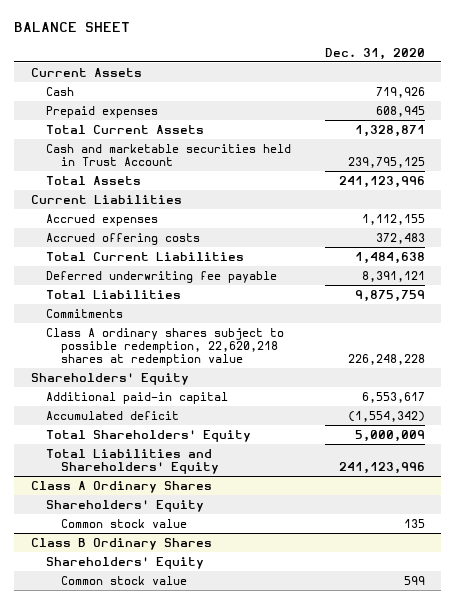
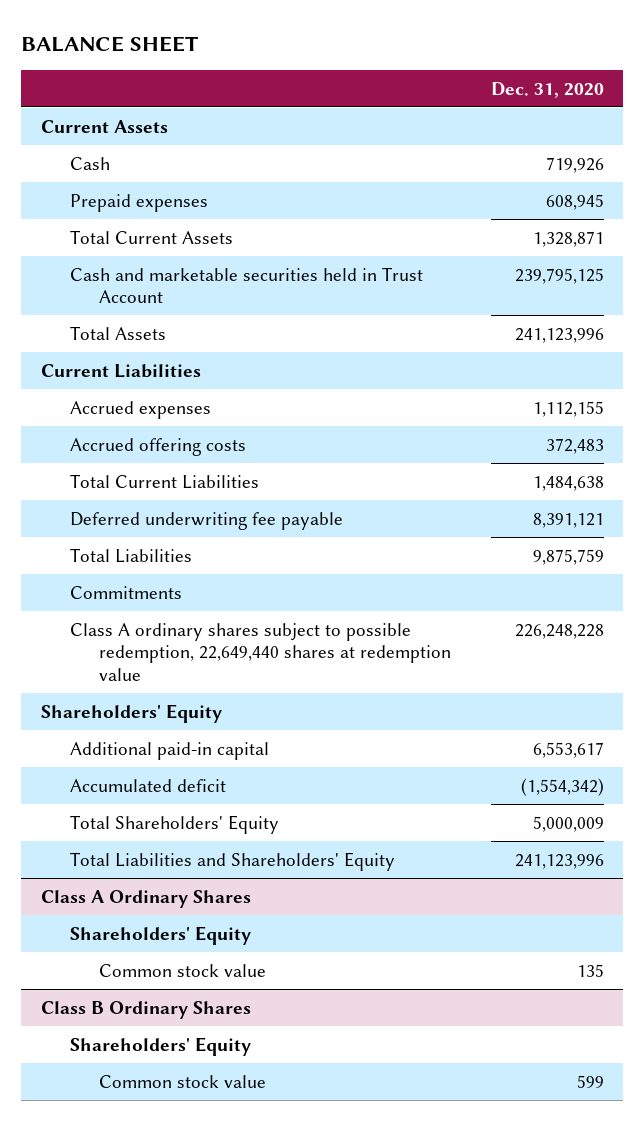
- Class A ordinary shares subject to possible redemption, 22,620,218 shares at redemption value | 226,248,228
+ Class A ordinary shares subject to possible redemption, 22,649,440 shares at redemption value | 226,248,228

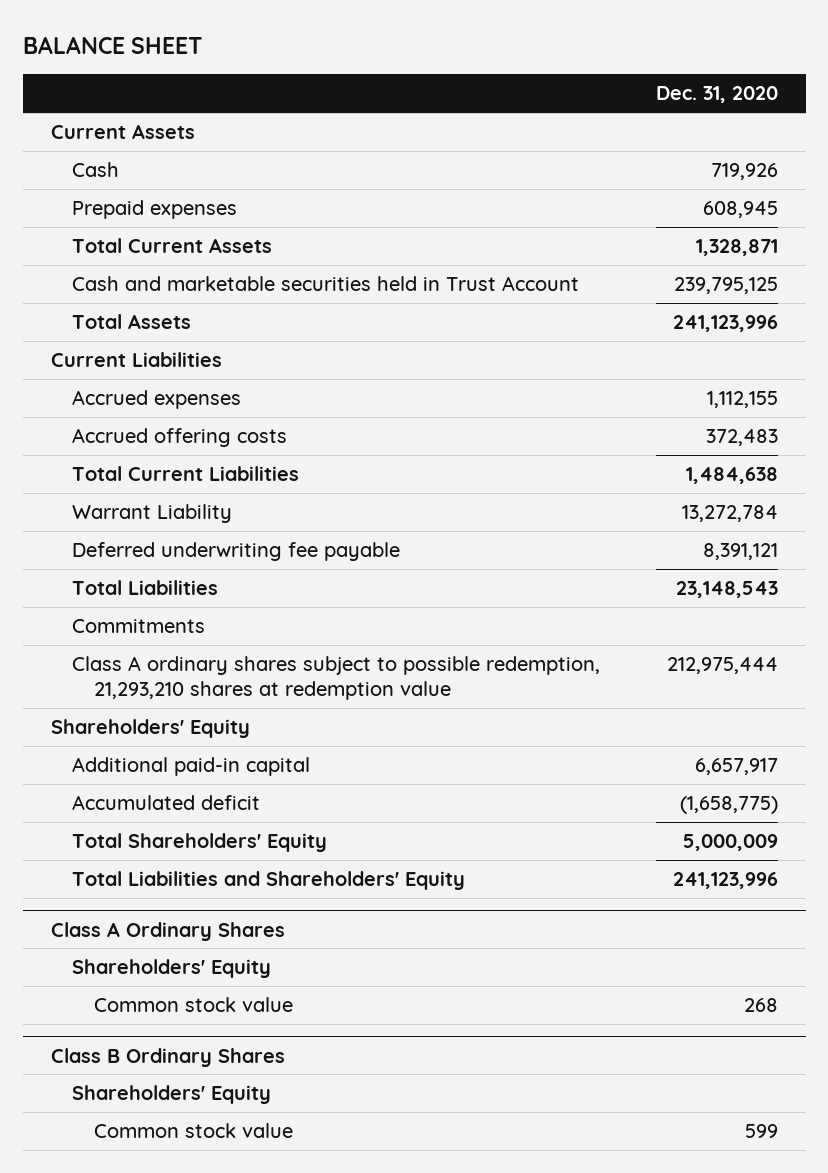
+ Warrant Liability | 13,272,784
- Total Liabilities | 9,875,759
+ Total Liabilities | 23,148,543
- Class A ordinary shares subject to possible redemption, 22,649,440 shares at redemption value | 226,248,228
+ Class A ordinary shares subject to possible redemption, 21,293,210 shares at redemption value | 212,975,444
- Additional paid-in capital | 6,553,617
- Accumulated deficit | (1,554,342)
+ Additional paid-in capital | 6,657,917
+ Accumulated deficit | (1,658,775)
@ Class A Ordinary Shares
- Common stock value | 135
+ Common stock value | 268

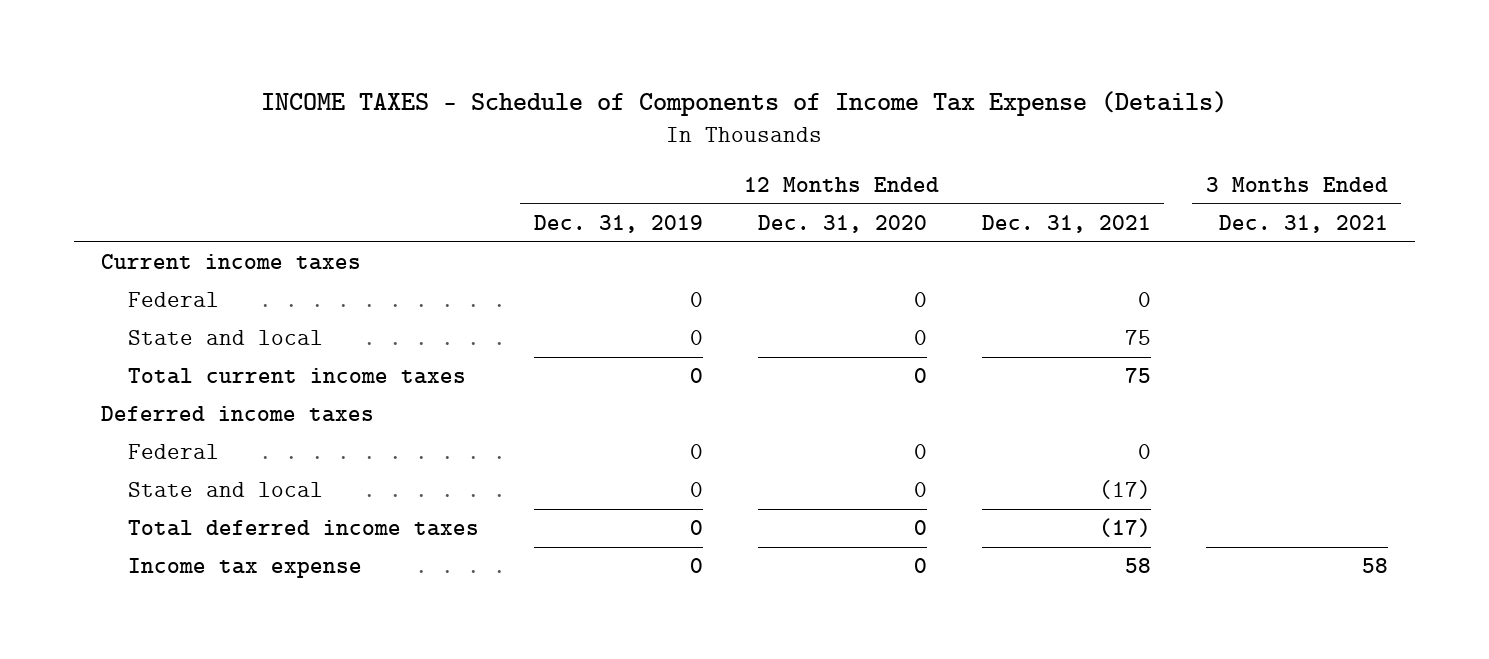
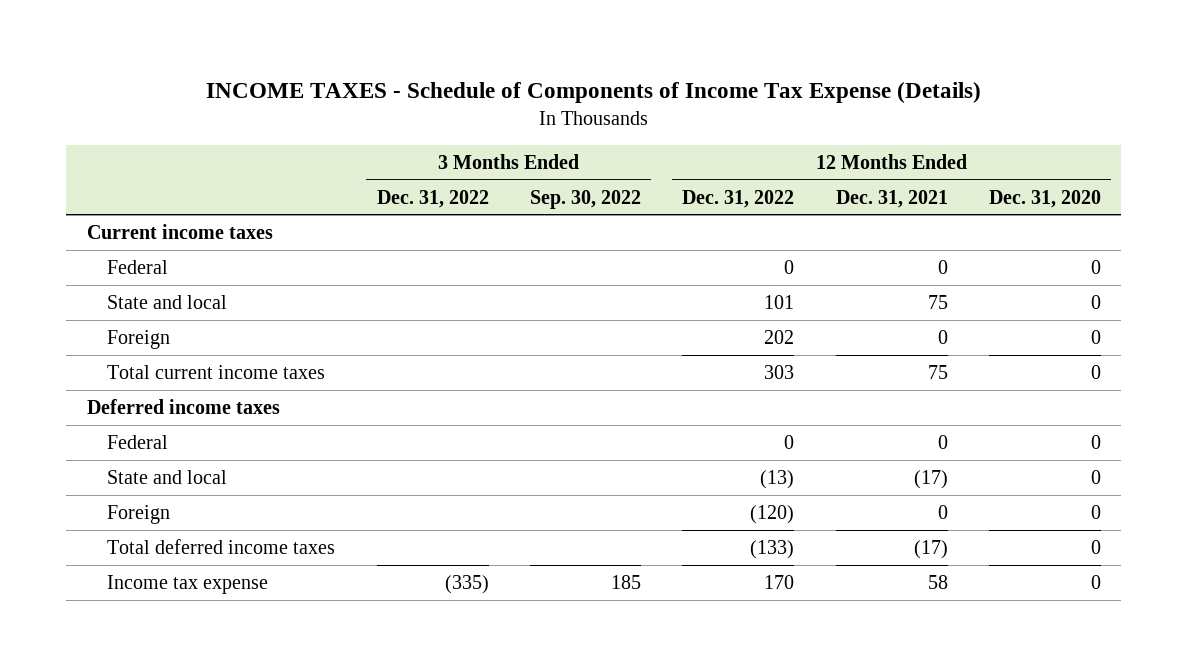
- | 12 Months Ended Dec. 31, 2019 | 12 Months Ended Dec. 31, 2020 | 12 Months Ended Dec. 31, 2021 | 3 Months Ended Dec. 31, 2021
+ | 3 Months Ended Dec. 31, 2022 | 3 Months Ended Sep. 30, 2022 | 12 Months Ended Dec. 31, 2022 | 12 Months Ended Dec. 31, 2021 | 12 Months Ended Dec. 31, 2020
+ Foreign | | | 202 | 0 | 0
+ Foreign | | | (120) | 0 | 0

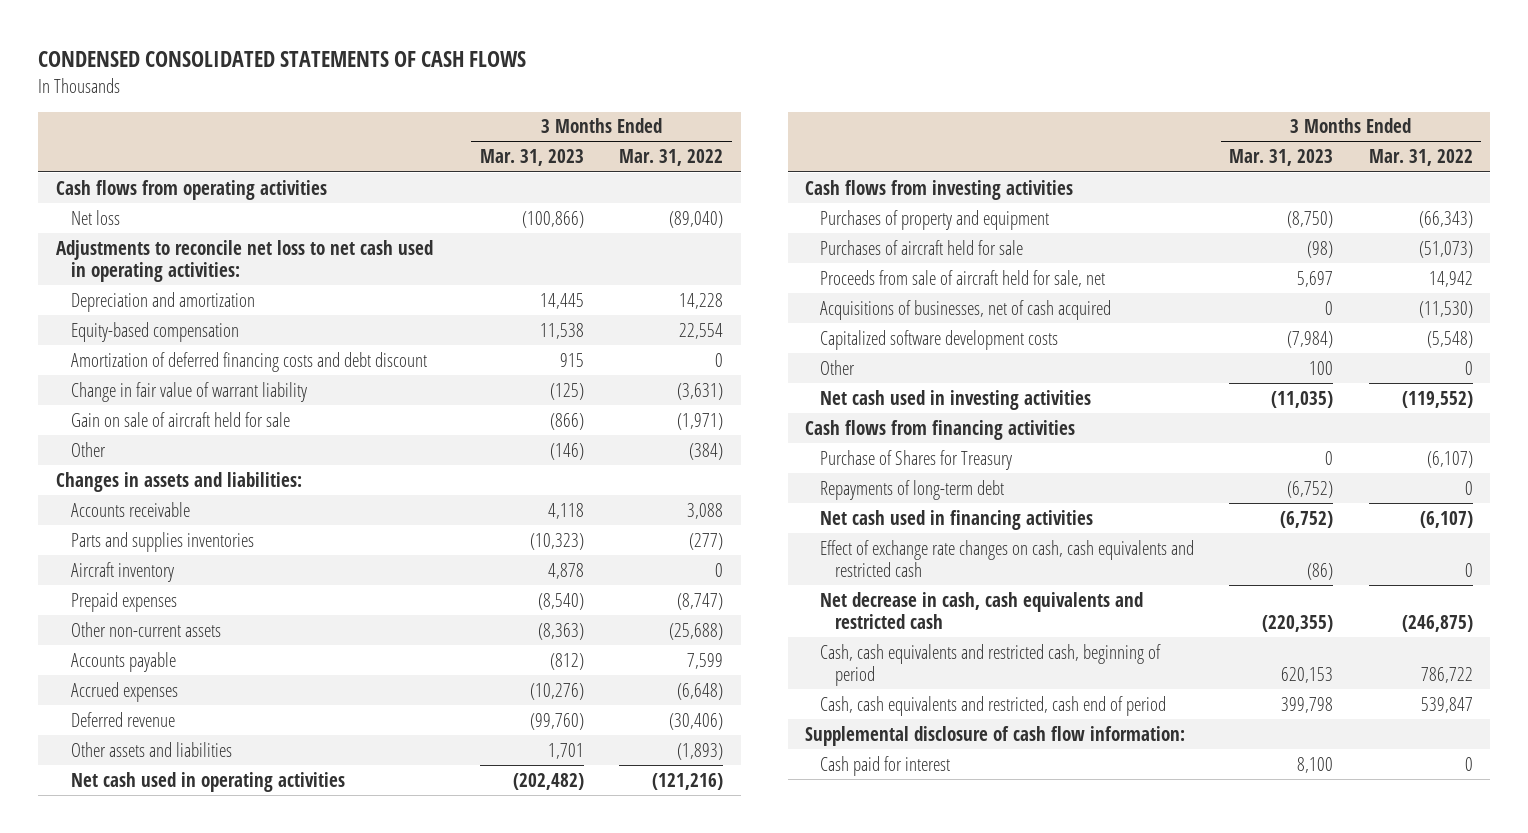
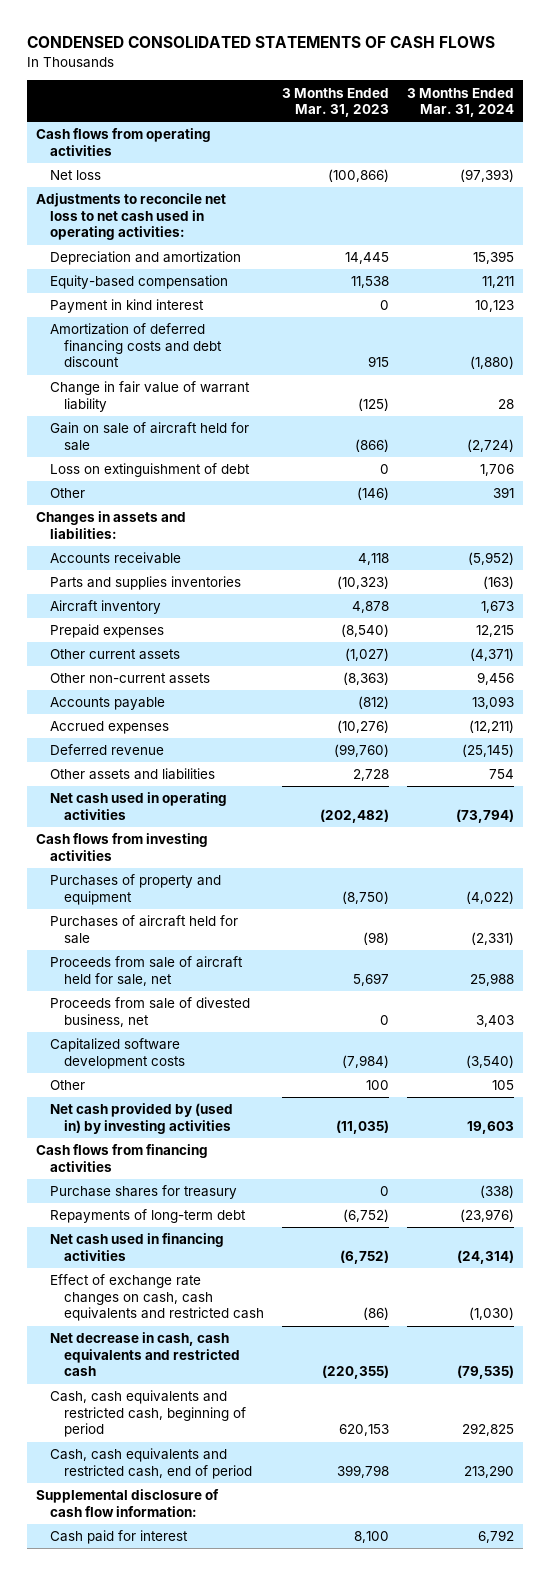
- | 3 Months Ended Mar. 31, 2023 | 3 Months Ended Mar. 31, 2022
+ | 3 Months Ended Mar. 31, 2023 | 3 Months Ended Mar. 31, 2024
+ Payment in kind interest | 0 | 10,123
+ Loss on extinguishment of debt | 0 | 1,706
+ Other current assets | (1,027) | (4,371)
- Other assets and liabilities | 1,701 | (1,893)
+ Other assets and liabilities | 2,728 | 754
- Acquisitions of businesses, net of cash acquired | 0 | (11,530)
+ Proceeds from sale of divested business, net | 0 | 3,403
- Net cash used in investing activities | (11,035) | (119,552)
+ Net cash provided by (used in) by investing activities | (11,035) | 19,603
- Purchase of Shares for Treasury | 0 | (6,107)
+ Purchase shares for treasury | 0 | (338)
- Cash, cash equivalents and restricted, cash end of period | 399,798 | 539,847
+ Cash, cash equivalents and restricted cash, end of period | 399,798 | 213,290

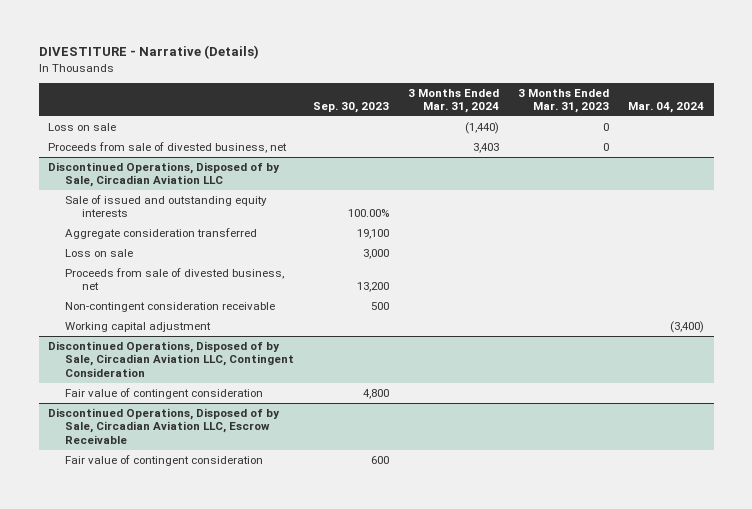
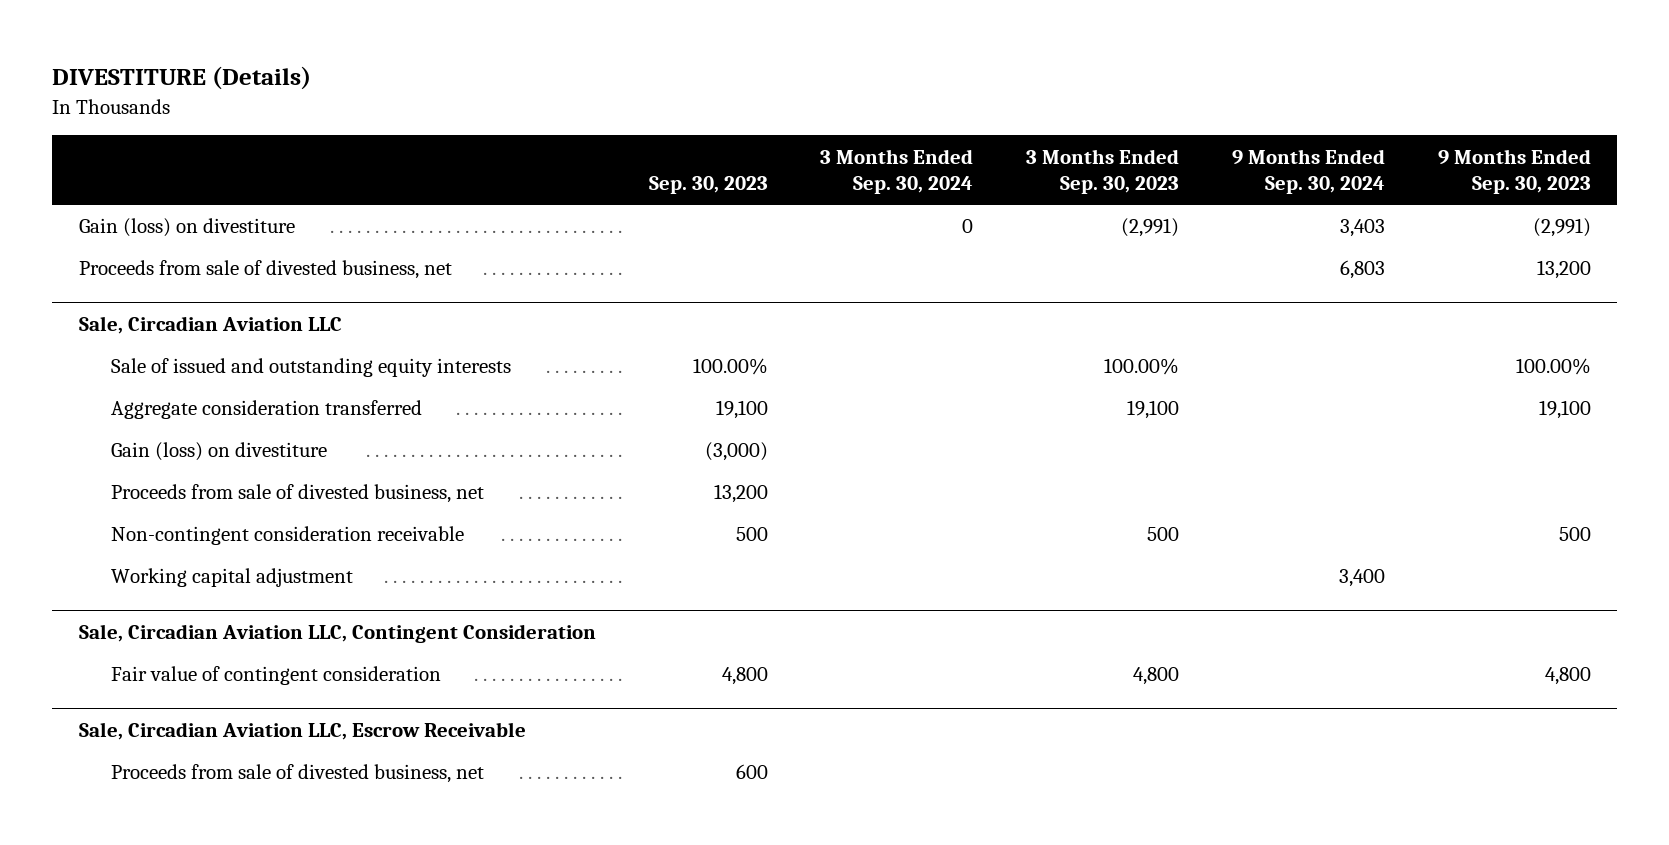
- DIVESTITURE - Narrative (Details)
+ DIVESTITURE (Details)
- | Sep. 30, 2023 | 3 Months Ended Mar. 31, 2024 | 3 Months Ended Mar. 31, 2023 | Mar. 04, 2024
+ | Sep. 30, 2023 | 3 Months Ended Sep. 30, 2024 | 3 Months Ended Sep. 30, 2023 | 9 Months Ended Sep. 30, 2024 | 9 Months Ended Sep. 30, 2023
- Loss on sale | | (1,440) | 0 |
+ Gain (loss) on divestiture | | 0 | (2,991) | 3,403 | (2,991)
- Discontinued Operations, Disposed of by Sale, Circadian Aviation LLC
+ Sale, Circadian Aviation LLC
- Loss on sale | 3,000 | | |
+ Gain (loss) on divestiture | (3,000) | | | |
- Discontinued Operations, Disposed of by Sale, Circadian Aviation LLC, Contingent Consideration
+ Sale, Circadian Aviation LLC, Contingent Consideration
- Discontinued Operations, Disposed of by Sale, Circadian Aviation LLC, Escrow Receivable
- Fair value of contingent consideration | 600 | | |
+ Sale, Circadian Aviation LLC, Escrow Receivable
+ Proceeds from sale of divested business, net | 600 | | | |

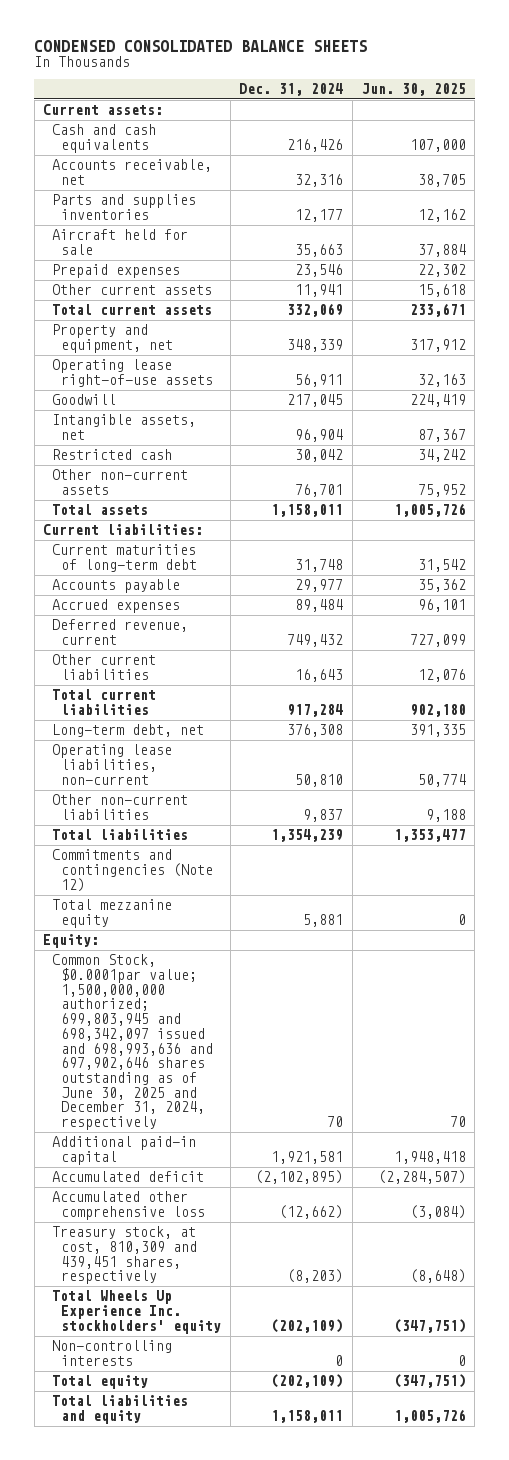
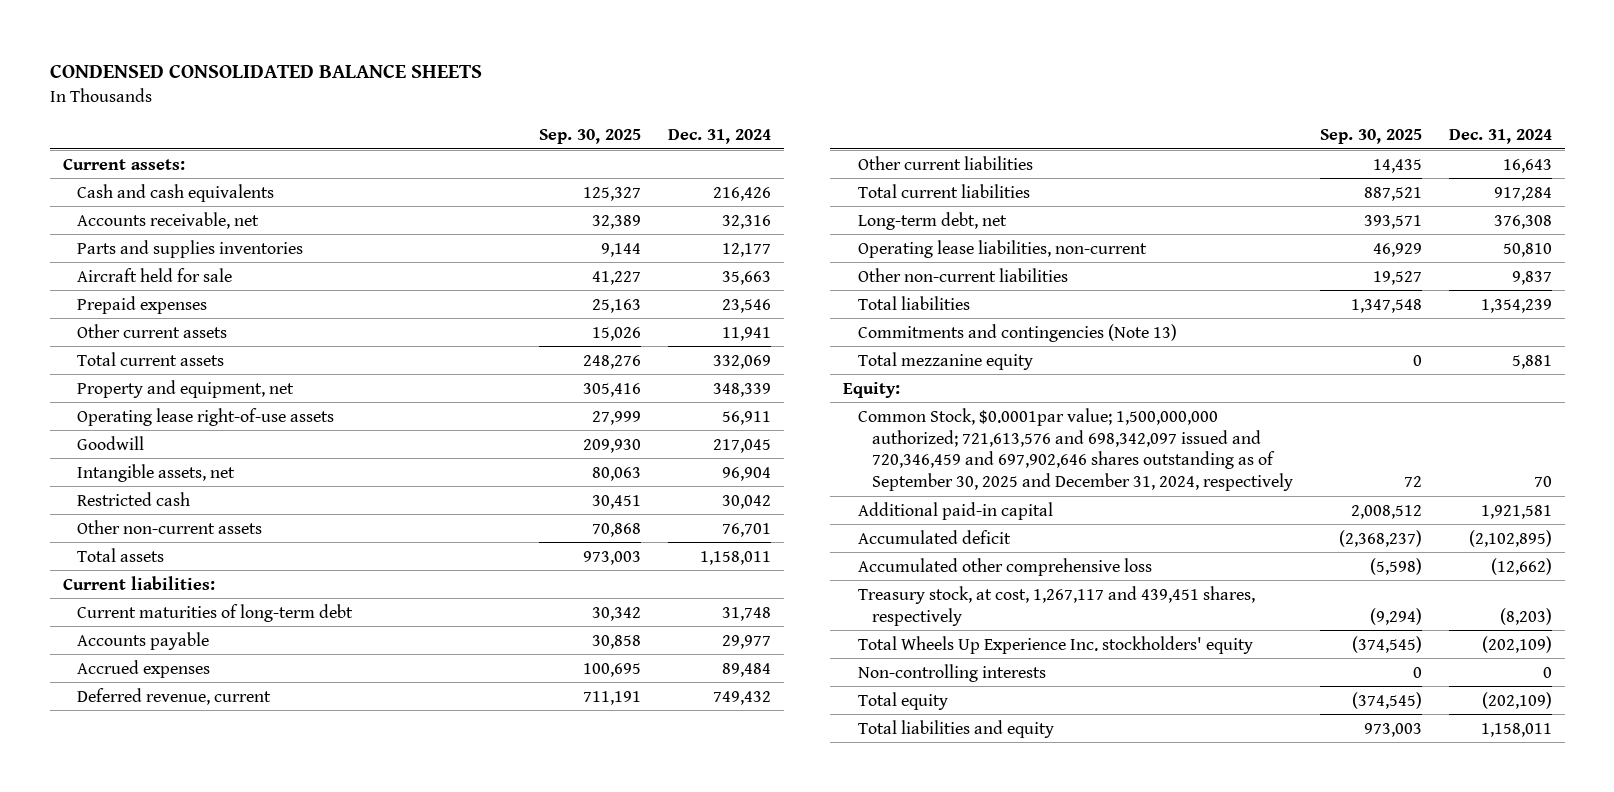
- | Dec. 31, 2024 | Jun. 30, 2025
+ | Sep. 30, 2025 | Dec. 31, 2024
- Commitments and contingencies (Note 12)
+ Commitments and contingencies (Note 13)
- Common Stock, $0.0001par value; 1,500,000,000 authorized; 699,803,945 and 698,342,097 issued and 698,993,636 and 697,902,646 shares outstanding as of June 30, 2025 and December 31, 2024, respectively | 70 | 70
+ Common Stock, $0.0001par value; 1,500,000,000 authorized; 721,613,576 and 698,342,097 issued and 720,346,459 and 697,902,646 shares outstanding as of September 30, 2025 and December 31, 2024, respectively | 72 | 70
- Treasury stock, at cost, 810,309 and 439,451 shares, respectively | (8,203) | (8,648)
+ Treasury stock, at cost, 1,267,117 and 439,451 shares, respectively | (9,294) | (8,203)

